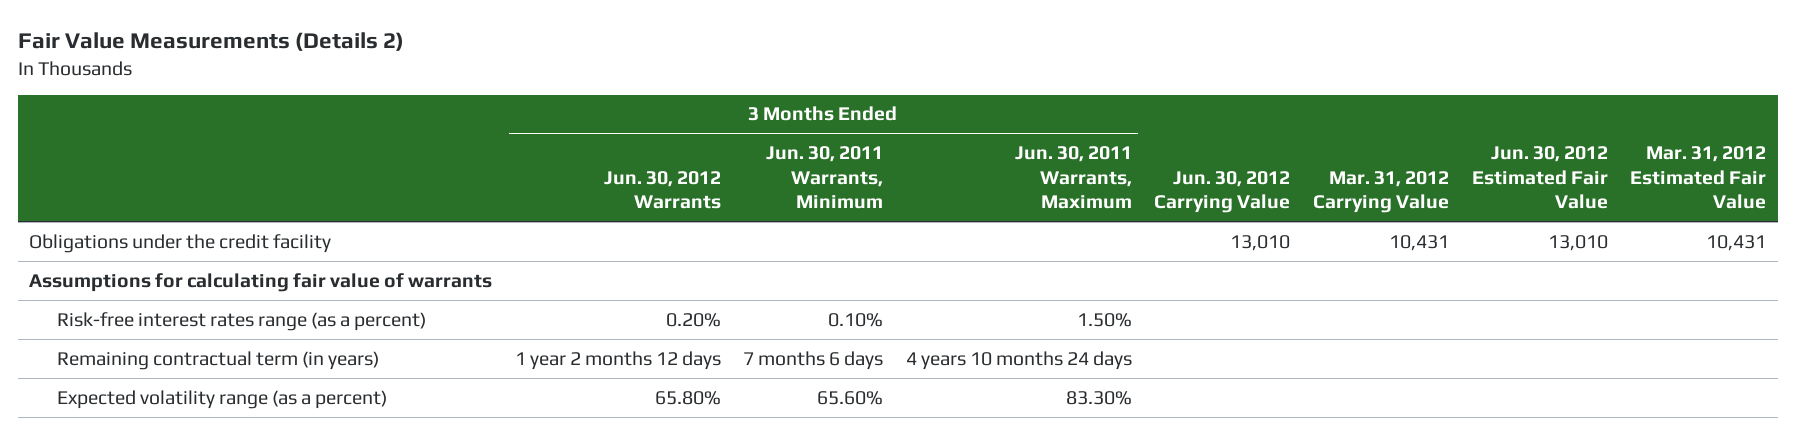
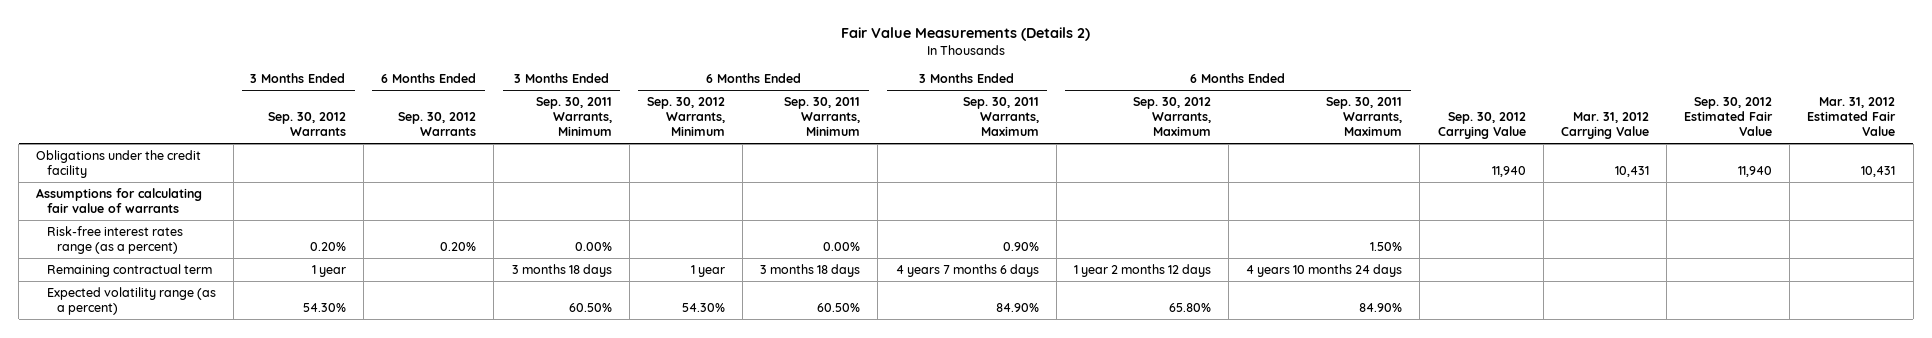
- | 3 Months Ended Jun. 30, 2012 Warrants | 3 Months Ended Jun. 30, 2011 Warrants, Minimum | 3 Months Ended Jun. 30, 2011 Warrants, Maximum | Jun. 30, 2012 Carrying Value | Mar. 31, 2012 Carrying Value | Jun. 30, 2012 Estimated Fair Value | Mar. 31, 2012 Estimated Fair Value
+ | 3 Months Ended Sep. 30, 2012 Warrants | 6 Months Ended Sep. 30, 2012 Warrants | 3 Months Ended Sep. 30, 2011 Warrants, Minimum | 6 Months Ended Sep. 30, 2012 Warrants, Minimum | 6 Months Ended Sep. 30, 2011 Warrants, Minimum | 3 Months Ended Sep. 30, 2011 Warrants, Maximum | 6 Months Ended Sep. 30, 2012 Warrants, Maximum | 6 Months Ended Sep. 30, 2011 Warrants, Maximum | Sep. 30, 2012 Carrying Value | Mar. 31, 2012 Carrying Value | Sep. 30, 2012 Estimated Fair Value | Mar. 31, 2012 Estimated Fair Value
- Remaining contractual term (in years) | 1 year 2 months 12 days | 7 months 6 days | 4 years 10 months 24 days | | | |
+ Remaining contractual term | 1 year | | 3 months 18 days | 1 year | 3 months 18 days | 4 years 7 months 6 days | 1 year 2 months 12 days | 4 years 10 months 24 days | | | |

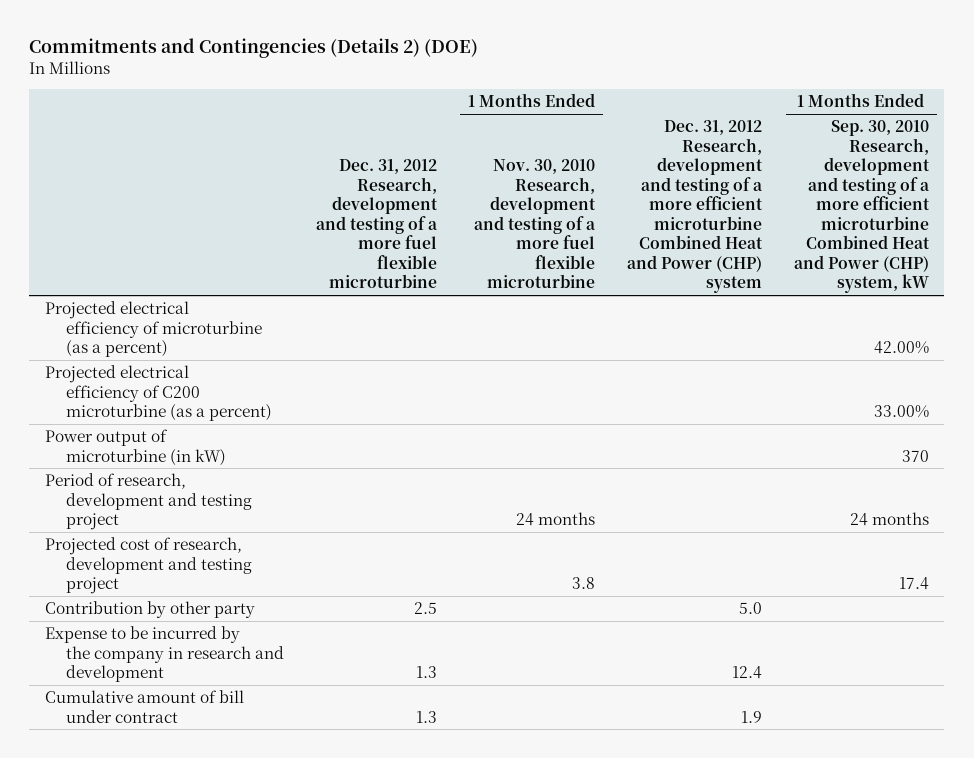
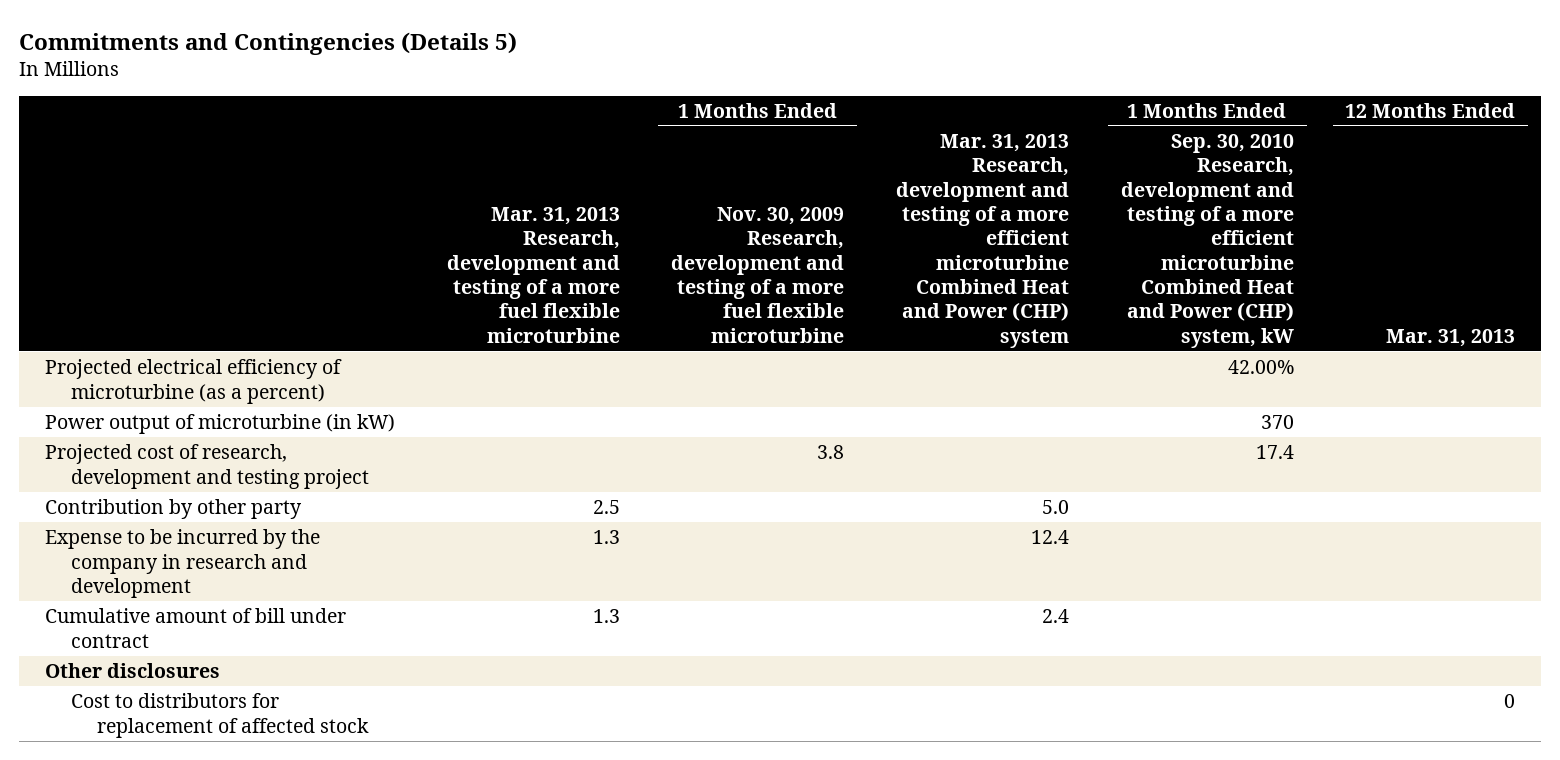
- Commitments and Contingencies (Details 2) (DOE)
+ Commitments and Contingencies (Details 5)
- | Dec. 31, 2012 Research, development and testing of a more fuel flexible microturbine | 1 Months Ended Nov. 30, 2010 Research, development and testing of a more fuel flexible microturbine | Dec. 31, 2012 Research, development and testing of a more efficient microturbine Combined Heat and Power (CHP) system | 1 Months Ended Sep. 30, 2010 Research, development and testing of a more efficient microturbine Combined Heat and Power (CHP) system, kW
+ | Mar. 31, 2013 Research, development and testing of a more fuel flexible microturbine | 1 Months Ended Nov. 30, 2009 Research, development and testing of a more fuel flexible microturbine | Mar. 31, 2013 Research, development and testing of a more efficient microturbine Combined Heat and Power (CHP) system | 1 Months Ended Sep. 30, 2010 Research, development and testing of a more efficient microturbine Combined Heat and Power (CHP) system, kW | 12 Months Ended Mar. 31, 2013
- Projected electrical efficiency of C200 microturbine (as a percent) | | | | 33.00%
- Period of research, development and testing project | | 24 months | | 24 months
+ Other disclosures
+ Cost to distributors for replacement of affected stock | | | | | 0

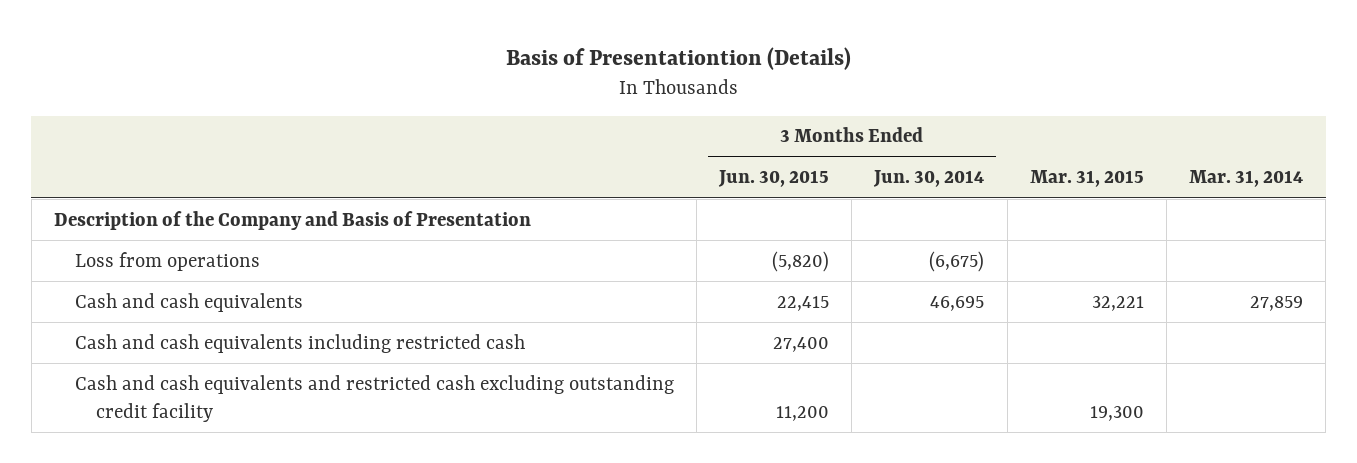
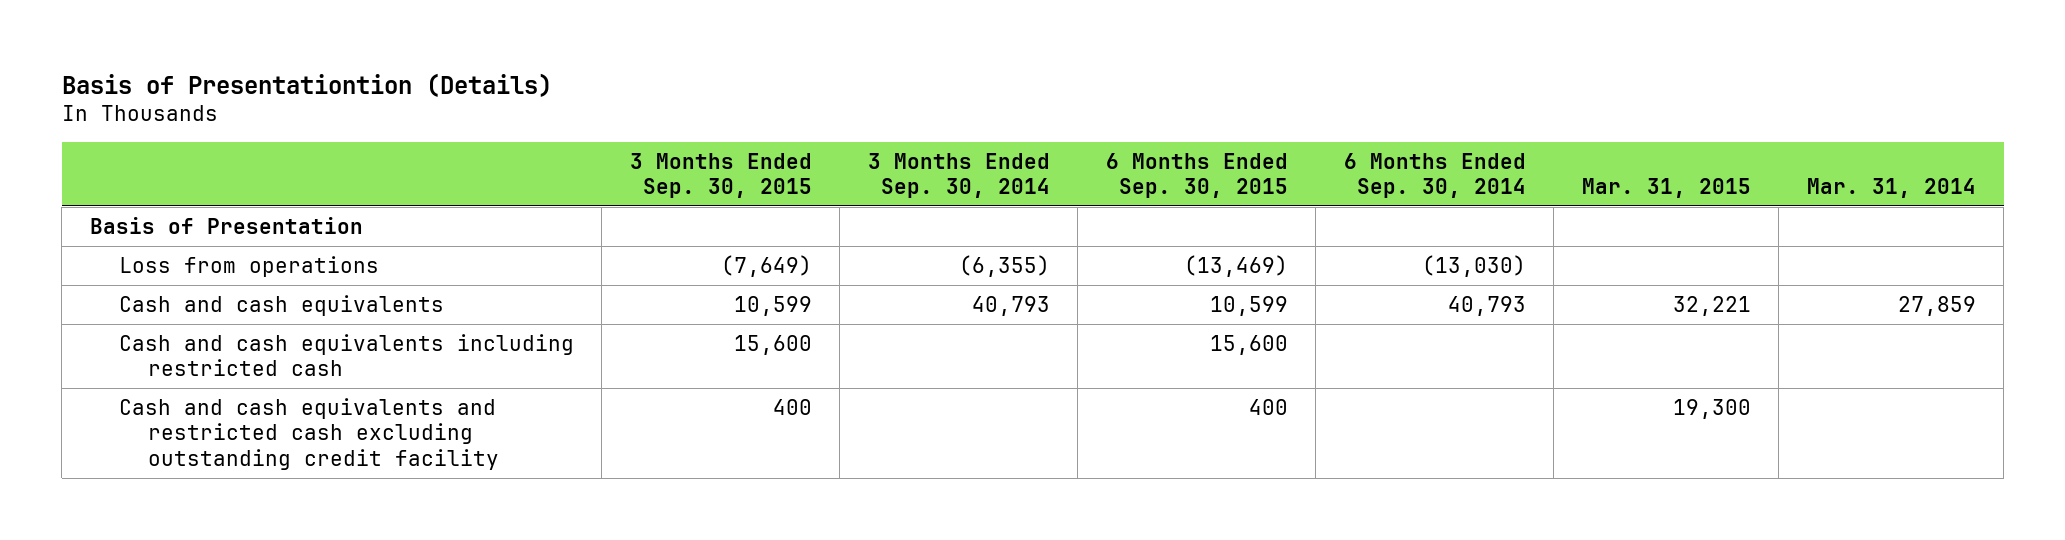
- | 3 Months Ended Jun. 30, 2015 | 3 Months Ended Jun. 30, 2014 | Mar. 31, 2015 | Mar. 31, 2014
+ | 3 Months Ended Sep. 30, 2015 | 3 Months Ended Sep. 30, 2014 | 6 Months Ended Sep. 30, 2015 | 6 Months Ended Sep. 30, 2014 | Mar. 31, 2015 | Mar. 31, 2014
- Description of the Company and Basis of Presentation
+ Basis of Presentation

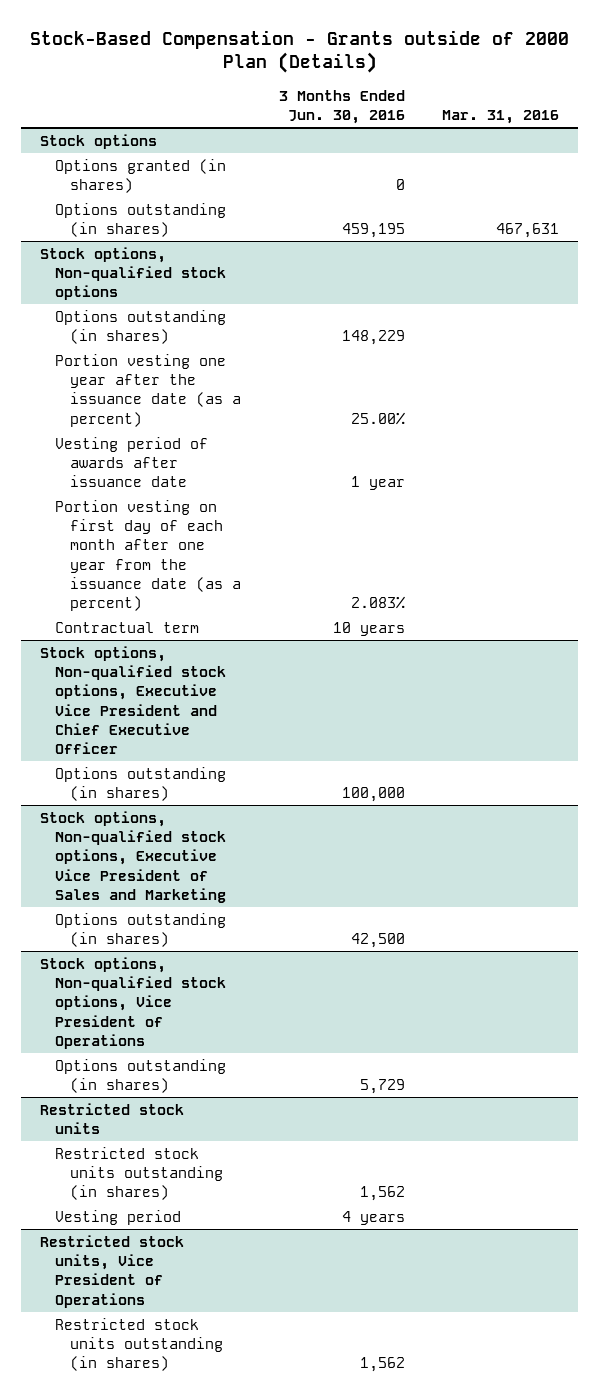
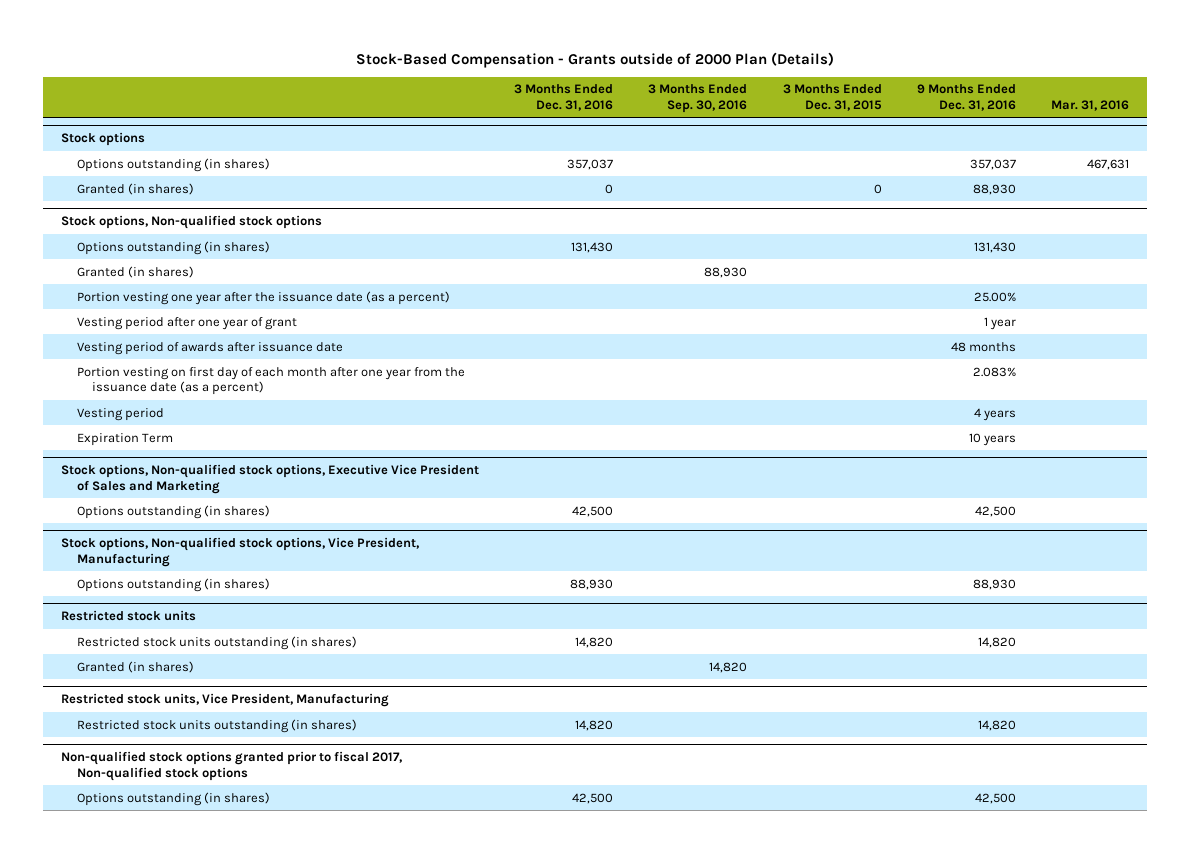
- | 3 Months Ended Jun. 30, 2016 | Mar. 31, 2016
+ | 3 Months Ended Dec. 31, 2016 | 3 Months Ended Sep. 30, 2016 | 3 Months Ended Dec. 31, 2015 | 9 Months Ended Dec. 31, 2016 | Mar. 31, 2016
@ Stock options
- Options granted (in shares) | 0 |
+ Granted (in shares) | 0 | | 0 | 88,930 |
@ Stock options, Non-qualified stock options
+ Granted (in shares) | | 88,930 | | |
+ Vesting period after one year of grant | | | | 1 year |
- Contractual term | 10 years |
- Stock options, Non-qualified stock options, Executive Vice President and Chief Executive Officer
- Options outstanding (in shares) | 100,000 |
@ Stock options, Non-qualified stock options
+ Vesting period | | | | 4 years |
+ Expiration Term | | | | 10 years |
- Stock options, Non-qualified stock options, Vice President of Operations
+ Stock options, Non-qualified stock options, Vice President, Manufacturing
@ Restricted stock units
- Vesting period | 4 years |
- Restricted stock units, Vice President of Operations
@ Restricted stock units
+ Granted (in shares) | | 14,820 | | |
+ Restricted stock units, Vice President, Manufacturing
+ Non-qualified stock options granted prior to fiscal 2017, Non-qualified stock options
+ Options outstanding (in shares) | 42,500 | | | 42,500 |

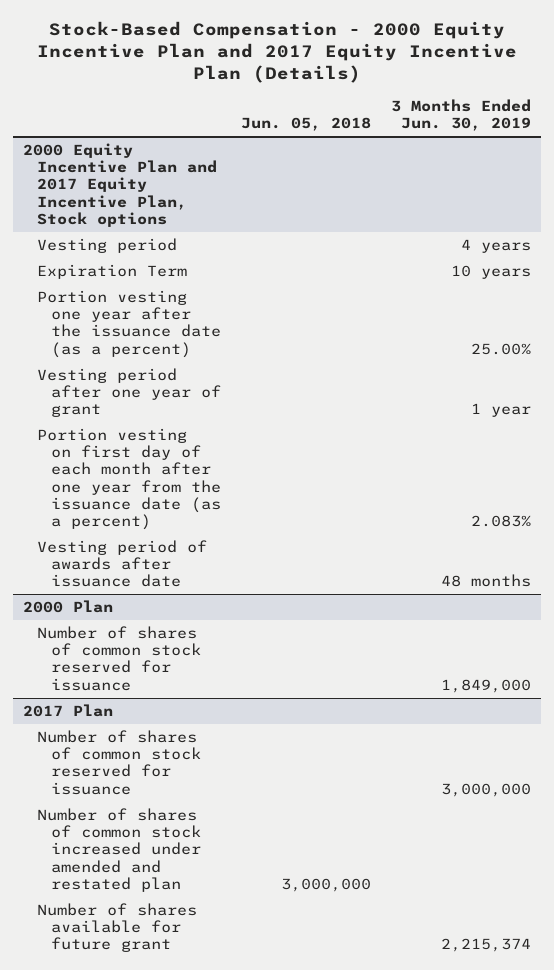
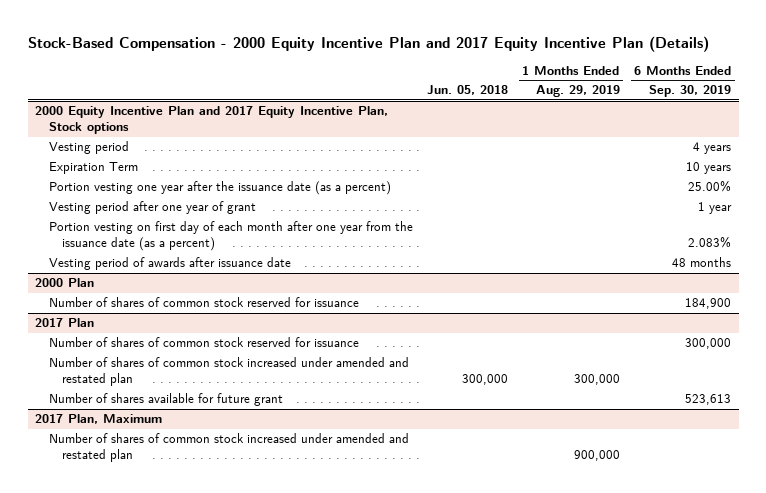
- | Jun. 05, 2018 | 3 Months Ended Jun. 30, 2019
+ | Jun. 05, 2018 | 1 Months Ended Aug. 29, 2019 | 6 Months Ended Sep. 30, 2019
@ 2017 Plan
- Number of shares of common stock increased under amended and restated plan | 3,000,000 |
+ Number of shares of common stock increased under amended and restated plan | 300,000 | 300,000 |
+ 2017 Plan, Maximum
+ Number of shares of common stock increased under amended and restated plan | | 900,000 |

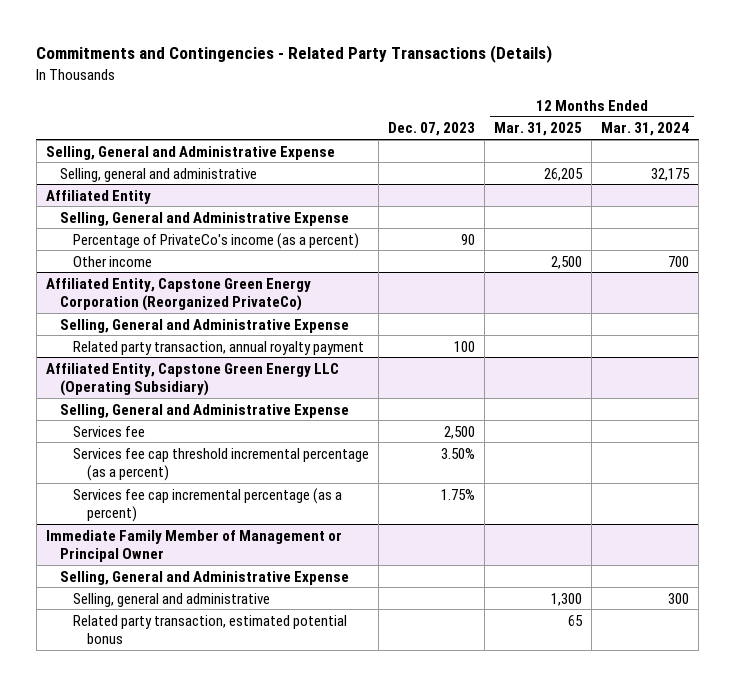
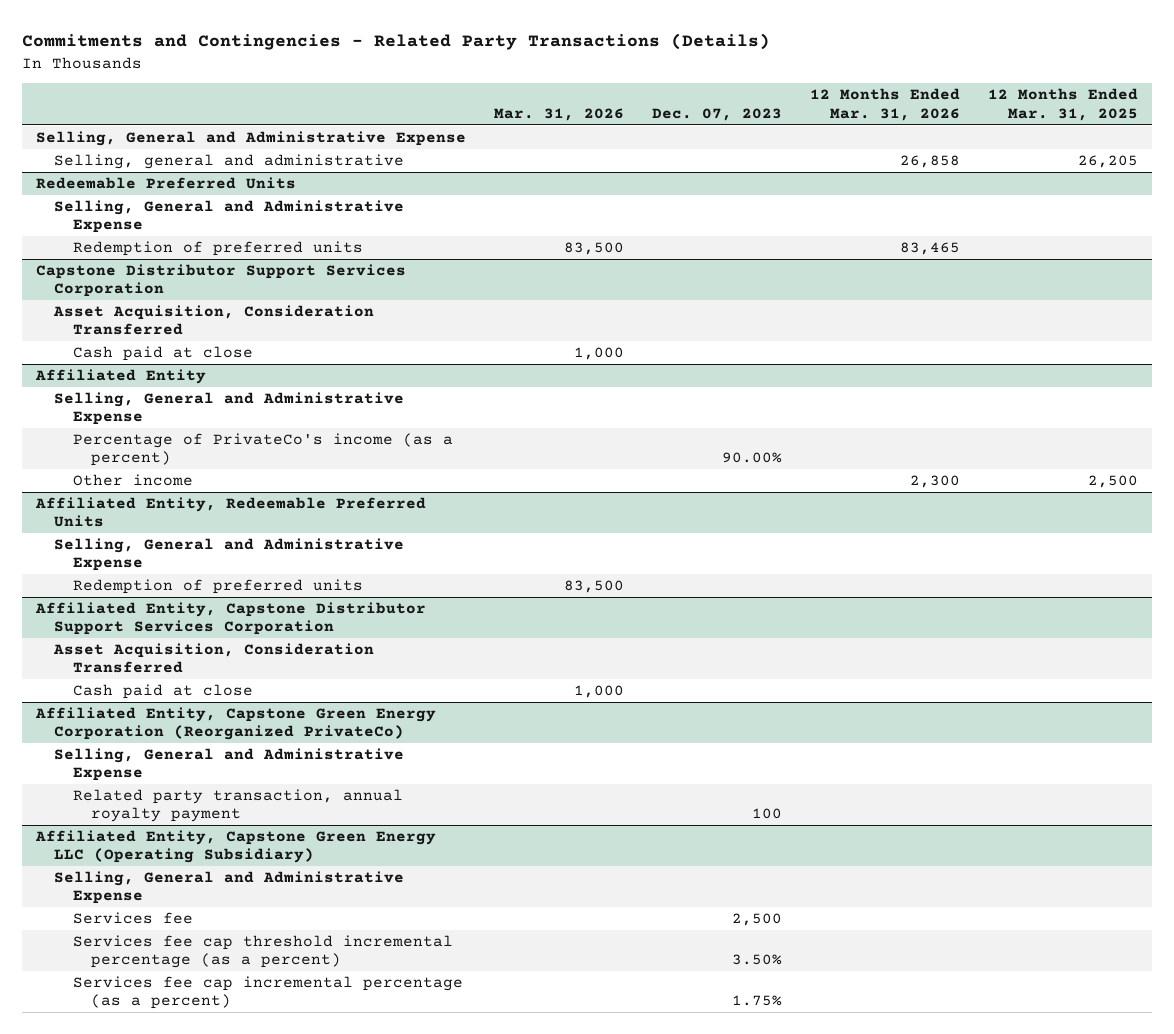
- | Dec. 07, 2023 | 12 Months Ended Mar. 31, 2025 | 12 Months Ended Mar. 31, 2024
+ | Mar. 31, 2026 | Dec. 07, 2023 | 12 Months Ended Mar. 31, 2026 | 12 Months Ended Mar. 31, 2025
+ Redeemable Preferred Units
+ Selling, General and Administrative Expense
+ Redemption of preferred units | 83,500 | | 83,465 |
+ Capstone Distributor Support Services Corporation
+ Asset Acquisition, Consideration Transferred
+ Cash paid at close | 1,000 | | |
@ Affiliated Entity
- Percentage of PrivateCo's income (as a percent) | 90 | |
+ Percentage of PrivateCo's income (as a percent) | | 90.00% | |
+ Affiliated Entity, Redeemable Preferred Units
+ Selling, General and Administrative Expense
+ Redemption of preferred units | 83,500 | | |
+ Affiliated Entity, Capstone Distributor Support Services Corporation
+ Asset Acquisition, Consideration Transferred
+ Cash paid at close | 1,000 | | |
- Immediate Family Member of Management or Principal Owner
- Selling, General and Administrative Expense
- Selling, general and administrative | | 1,300 | 300
- Related party transaction, estimated potential bonus | | 65 |

